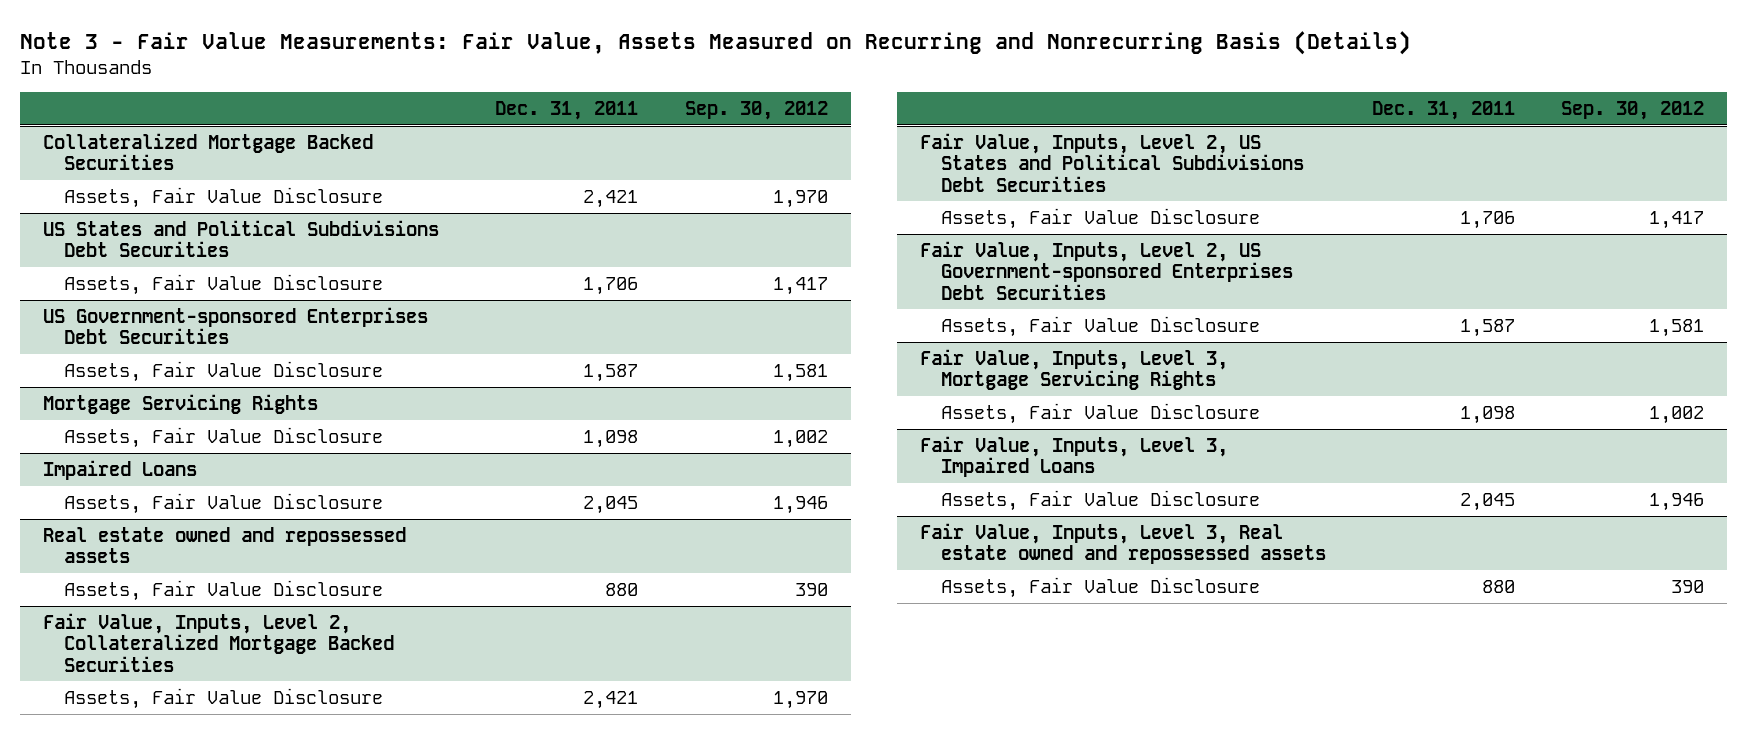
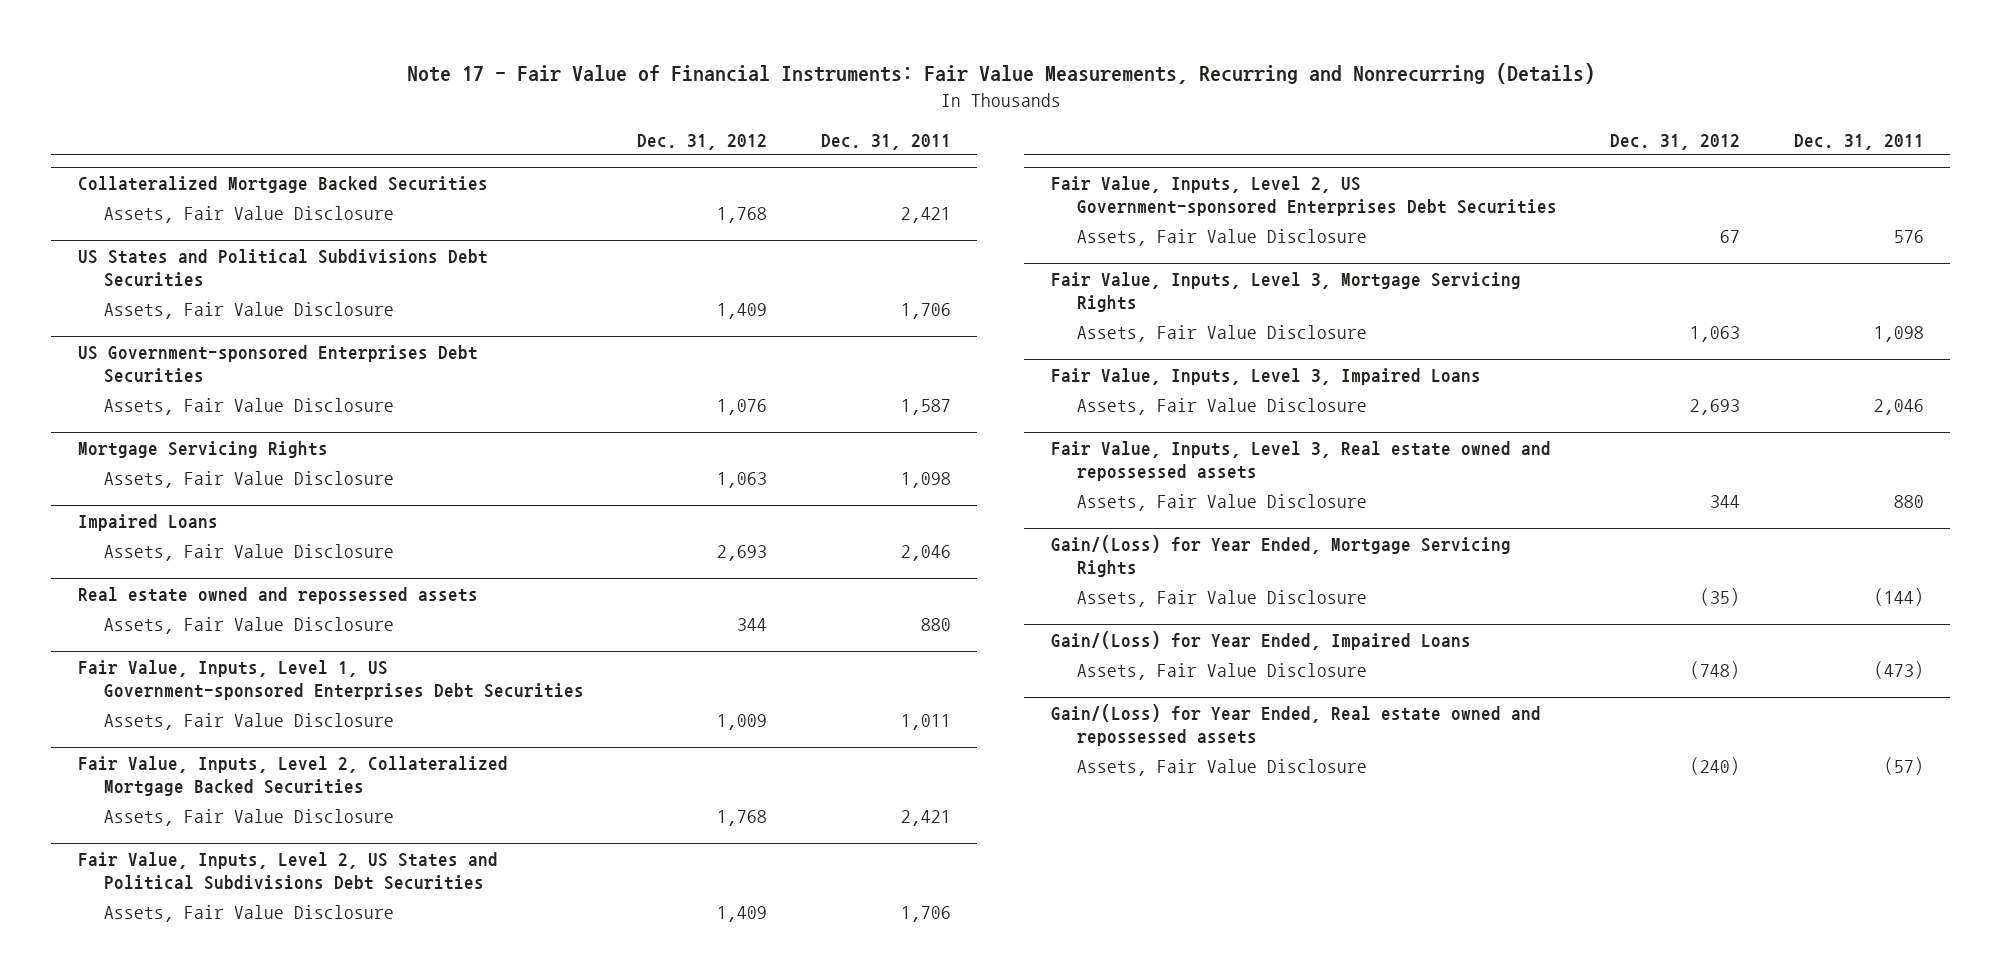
- Note 3 - Fair Value Measurements: Fair Value, Assets Measured on Recurring and Nonrecurring Basis (Details)
+ Note 17 - Fair Value of Financial Instruments: Fair Value Measurements, Recurring and Nonrecurring (Details)
- | Dec. 31, 2011 | Sep. 30, 2012
+ | Dec. 31, 2012 | Dec. 31, 2011
@ Impaired Loans
- Assets, Fair Value Disclosure | 2,045 | 1,946
+ Assets, Fair Value Disclosure | 2,693 | 2,046
+ Fair Value, Inputs, Level 1, US Government-sponsored Enterprises Debt Securities
+ Assets, Fair Value Disclosure | 1,009 | 1,011
@ Fair Value, Inputs, Level 2, US Government-sponsored Enterprises Debt Securities
- Assets, Fair Value Disclosure | 1,587 | 1,581
+ Assets, Fair Value Disclosure | 67 | 576
@ Fair Value, Inputs, Level 3, Impaired Loans
- Assets, Fair Value Disclosure | 2,045 | 1,946
+ Assets, Fair Value Disclosure | 2,693 | 2,046
+ Gain/(Loss) for Year Ended, Mortgage Servicing Rights
+ Assets, Fair Value Disclosure | (35) | (144)
+ Gain/(Loss) for Year Ended, Impaired Loans
+ Assets, Fair Value Disclosure | (748) | (473)
+ Gain/(Loss) for Year Ended, Real estate owned and repossessed assets
+ Assets, Fair Value Disclosure | (240) | (57)

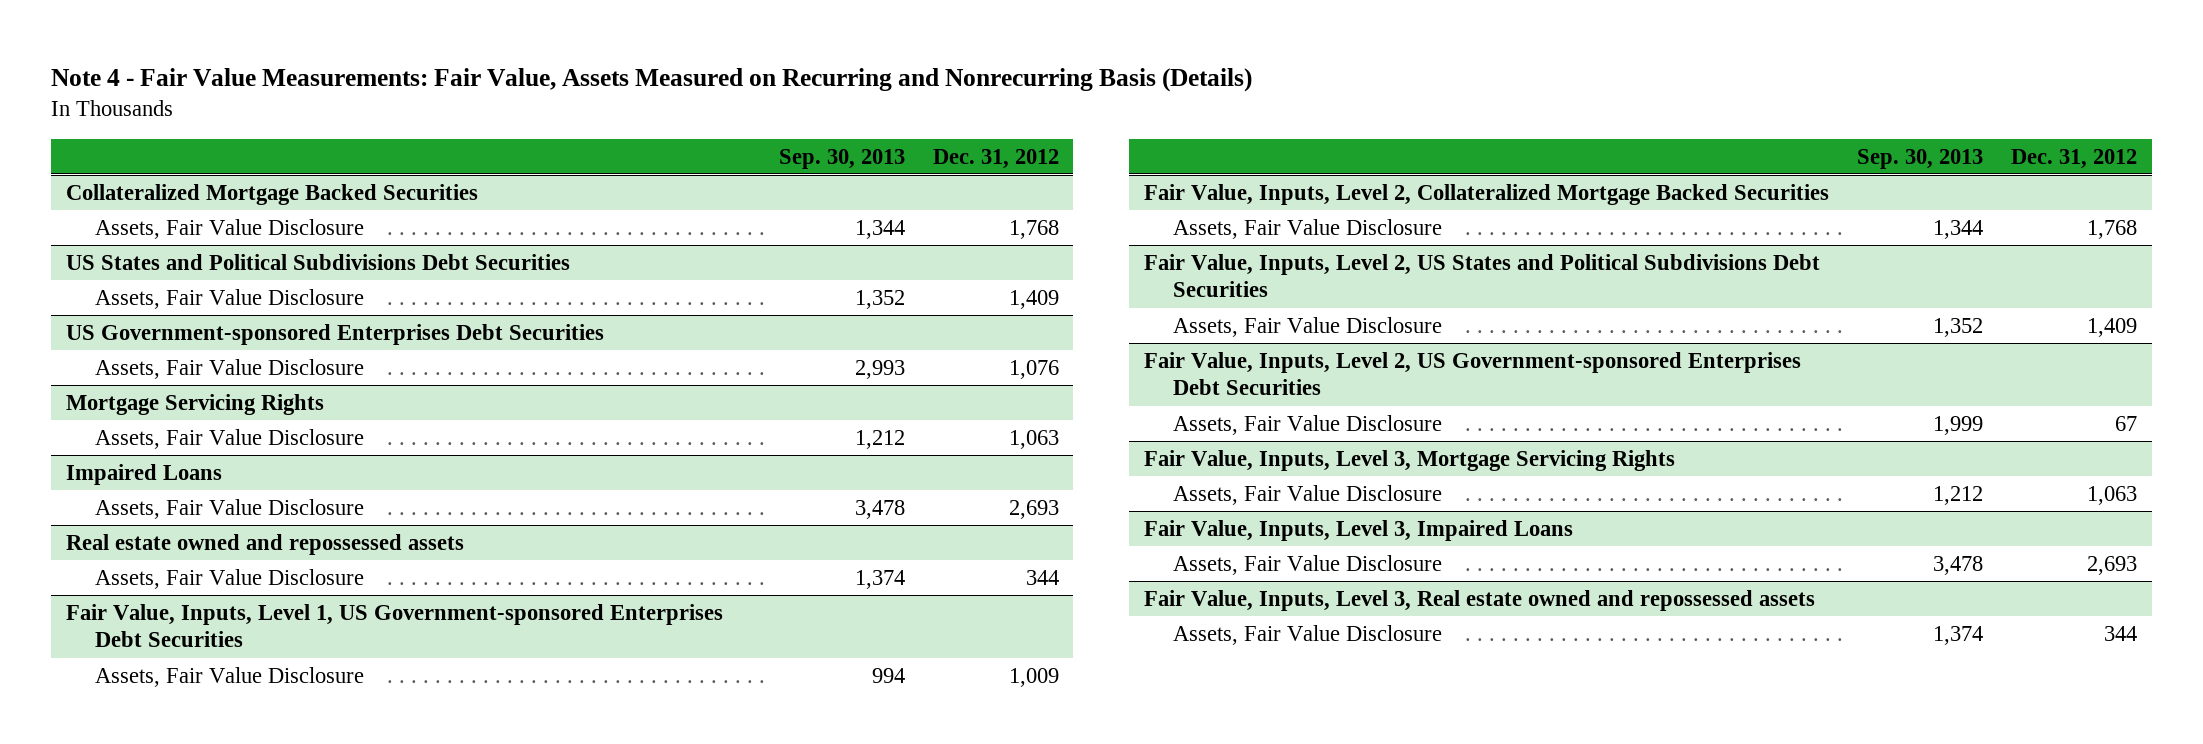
- Note 17 - Fair Value of Financial Instruments: Fair Value Measurements, Recurring and Nonrecurring (Details)
+ Note 4 - Fair Value Measurements: Fair Value, Assets Measured on Recurring and Nonrecurring Basis (Details)
- | Dec. 31, 2012 | Dec. 31, 2011
+ | Sep. 30, 2013 | Dec. 31, 2012
- Gain/(Loss) for Year Ended, Mortgage Servicing Rights
- Assets, Fair Value Disclosure | (35) | (144)
- Gain/(Loss) for Year Ended, Impaired Loans
- Assets, Fair Value Disclosure | (748) | (473)
- Gain/(Loss) for Year Ended, Real estate owned and repossessed assets
- Assets, Fair Value Disclosure | (240) | (57)

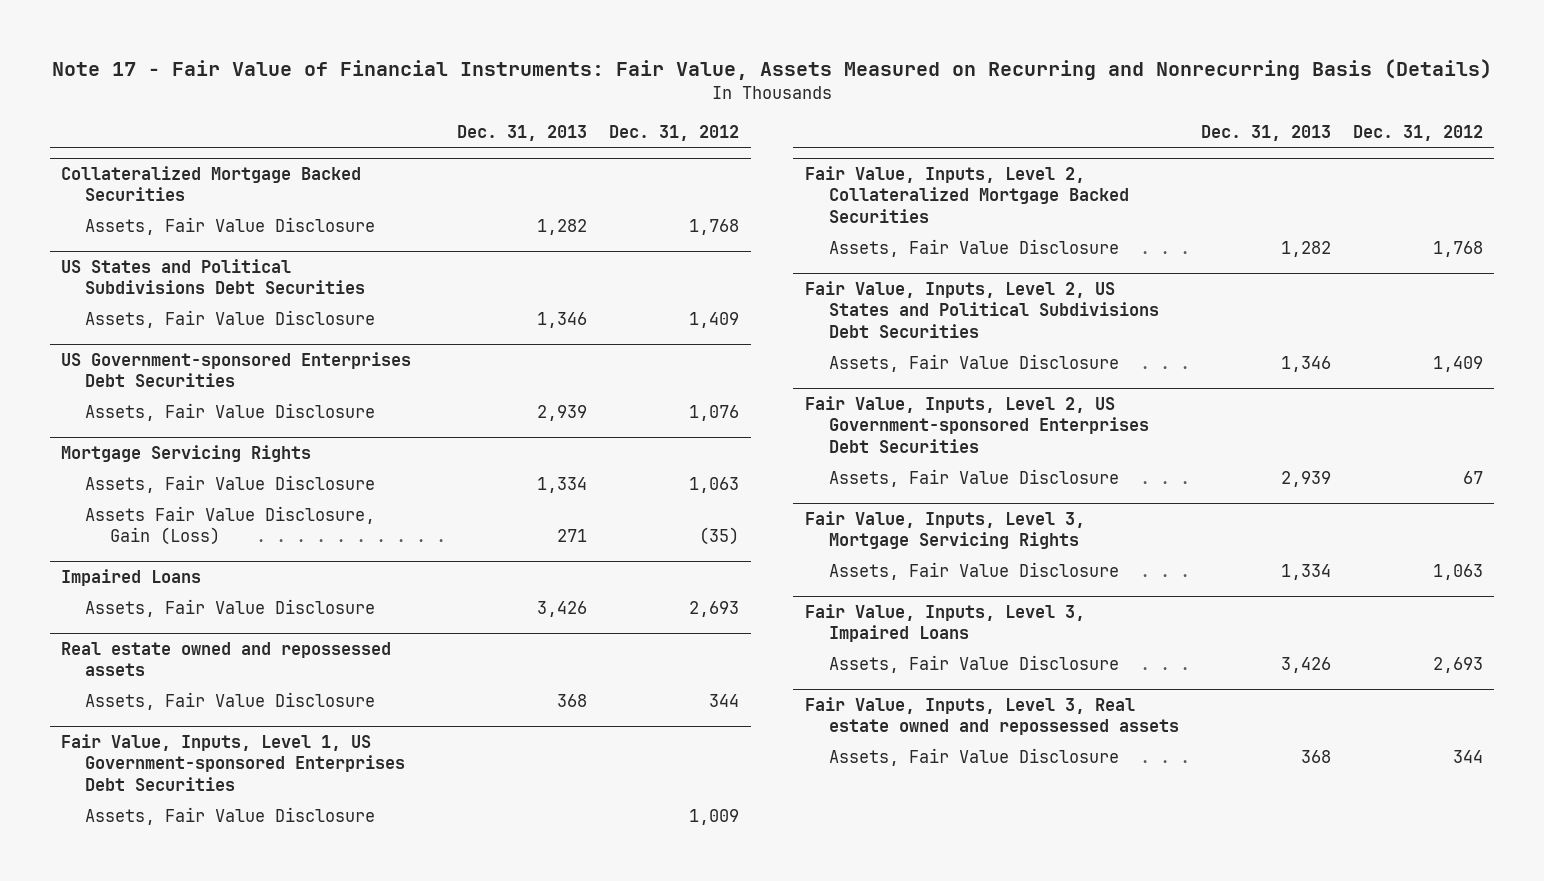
- Note 4 - Fair Value Measurements: Fair Value, Assets Measured on Recurring and Nonrecurring Basis (Details)
+ Note 17 - Fair Value of Financial Instruments: Fair Value, Assets Measured on Recurring and Nonrecurring Basis (Details)
- | Sep. 30, 2013 | Dec. 31, 2012
+ | Dec. 31, 2013 | Dec. 31, 2012
@ Mortgage Servicing Rights
+ Assets Fair Value Disclosure, Gain (Loss) | 271 | (35)

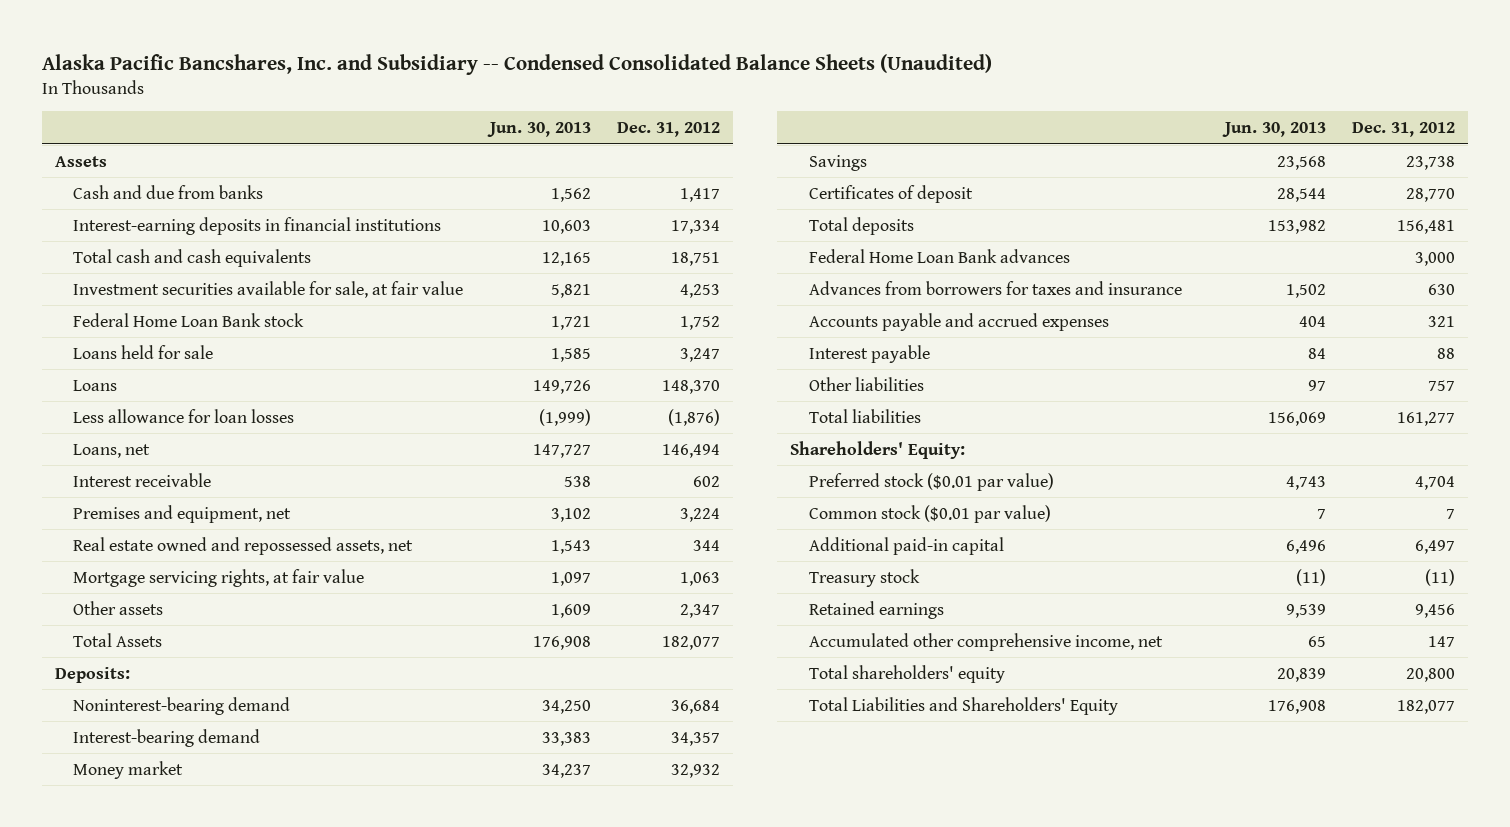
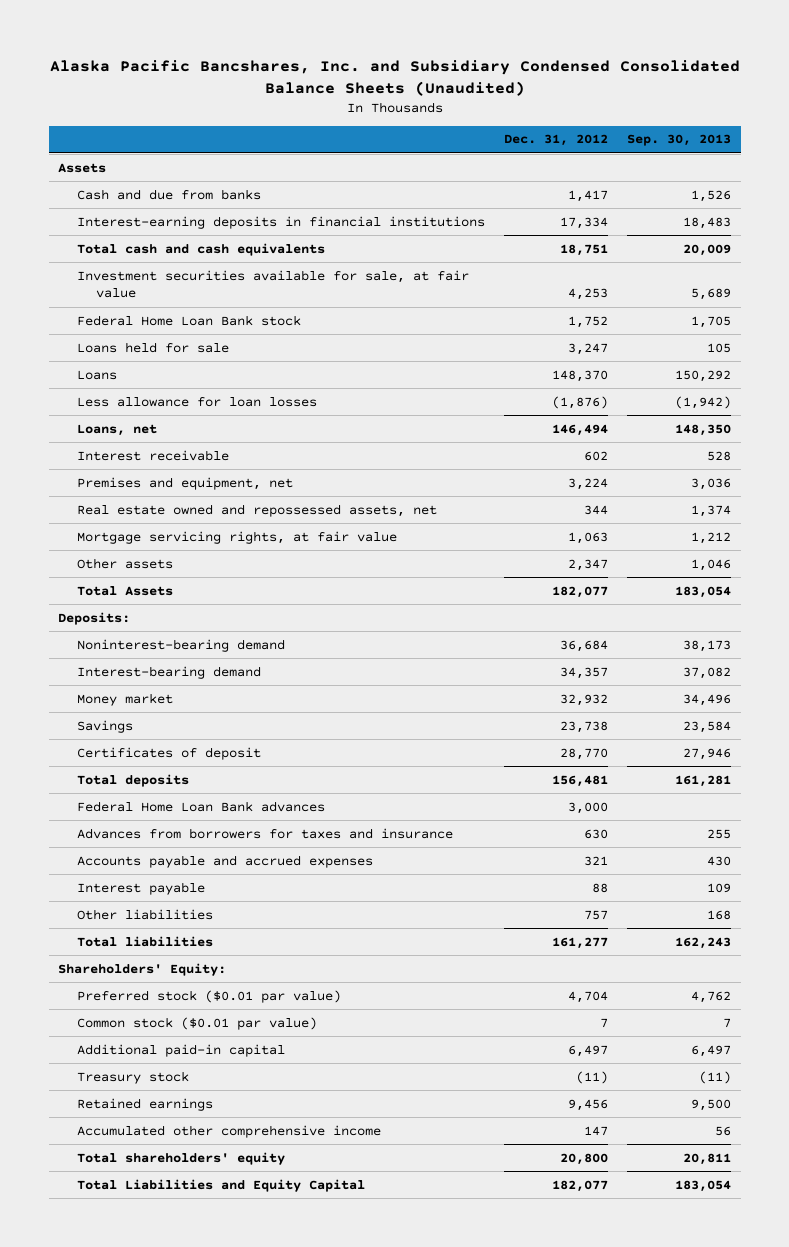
- Alaska Pacific Bancshares, Inc. and Subsidiary -- Condensed Consolidated Balance Sheets (Unaudited)
+ Alaska Pacific Bancshares, Inc. and Subsidiary Condensed Consolidated Balance Sheets (Unaudited)
- | Jun. 30, 2013 | Dec. 31, 2012
+ | Dec. 31, 2012 | Sep. 30, 2013
- Accumulated other comprehensive income, net | 65 | 147
+ Accumulated other comprehensive income | 147 | 56
- Total Liabilities and Shareholders' Equity | 176,908 | 182,077
+ Total Liabilities and Equity Capital | 182,077 | 183,054

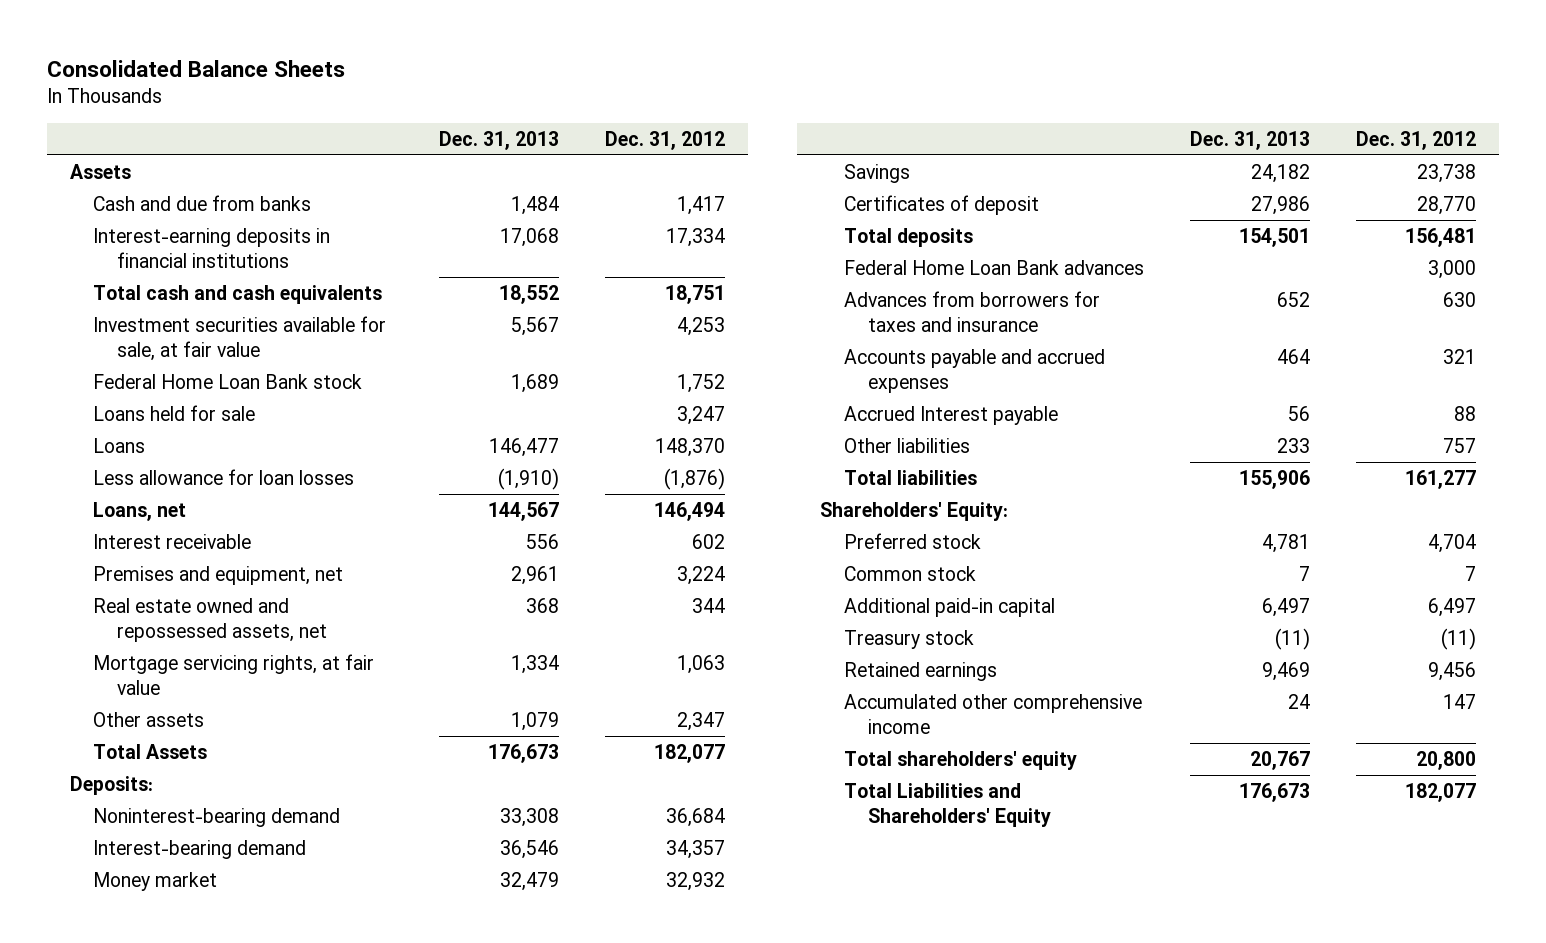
- Alaska Pacific Bancshares, Inc. and Subsidiary Condensed Consolidated Balance Sheets (Unaudited)
+ Consolidated Balance Sheets
- | Dec. 31, 2012 | Sep. 30, 2013
+ | Dec. 31, 2013 | Dec. 31, 2012
- Interest payable | 88 | 109
+ Accrued Interest payable | 56 | 88
- Preferred stock ($0.01 par value) | 4,704 | 4,762
- Common stock ($0.01 par value) | 7 | 7
+ Preferred stock | 4,781 | 4,704
+ Common stock | 7 | 7
- Total Liabilities and Equity Capital | 182,077 | 183,054
+ Total Liabilities and Shareholders' Equity | 176,673 | 182,077

